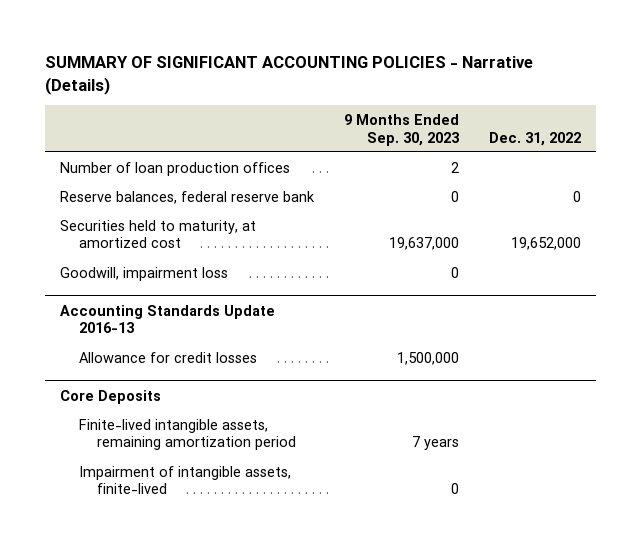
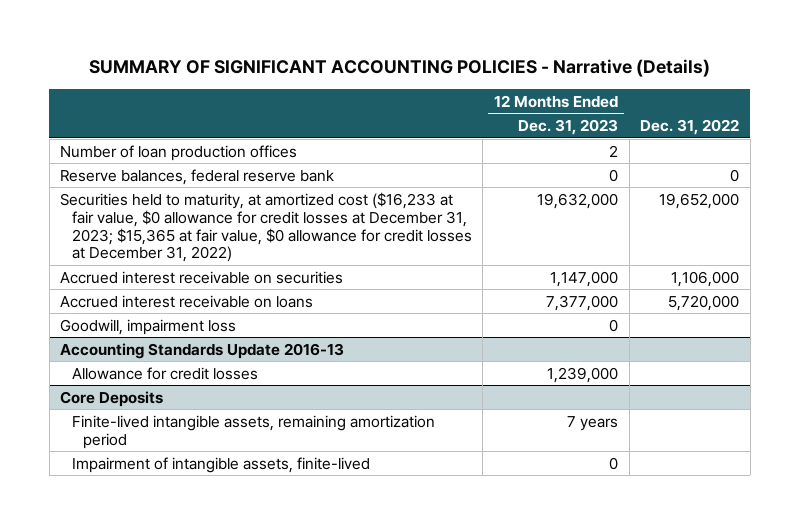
- | 9 Months Ended Sep. 30, 2023 | Dec. 31, 2022
+ | 12 Months Ended Dec. 31, 2023 | Dec. 31, 2022
- Securities held to maturity, at amortized cost | 19,637,000 | 19,652,000
+ Securities held to maturity, at amortized cost ($16,233 at fair value, $0 allowance for credit losses at December 31, 2023; $15,365 at fair value, $0 allowance for credit losses at December 31, 2022) | 19,632,000 | 19,652,000
+ Accrued interest receivable on securities | 1,147,000 | 1,106,000
+ Accrued interest receivable on loans | 7,377,000 | 5,720,000

